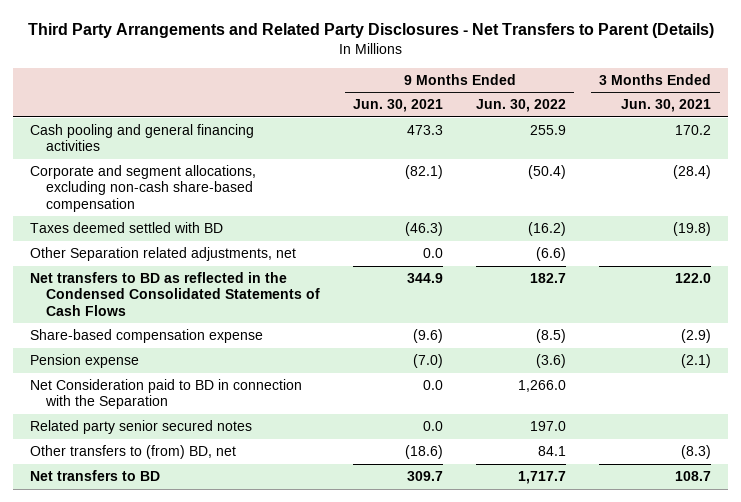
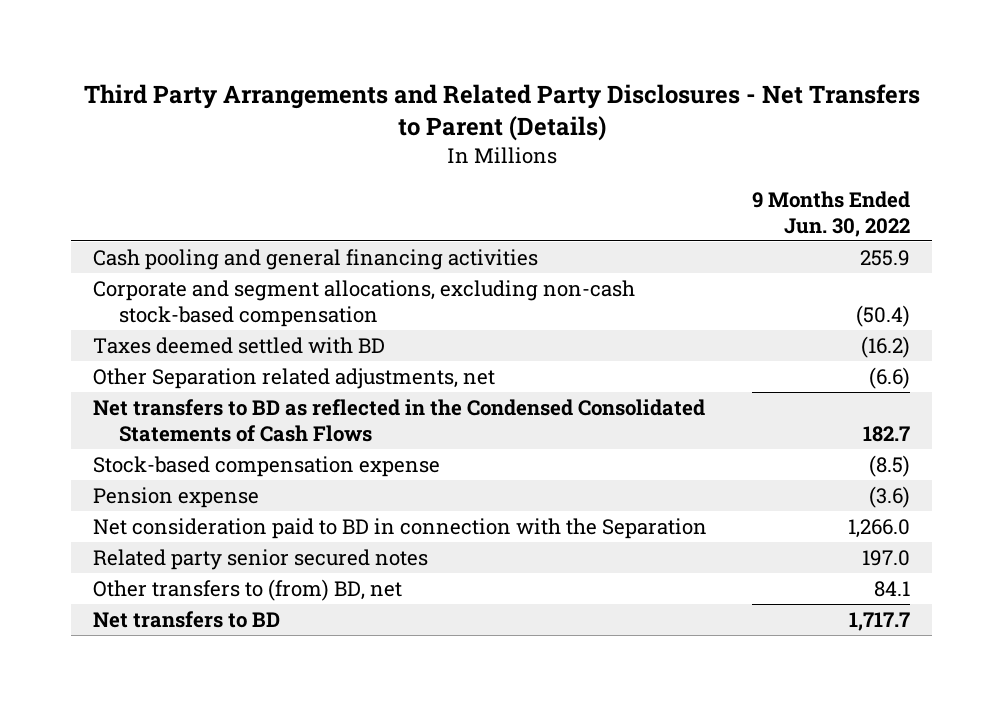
- | 9 Months Ended Jun. 30, 2021 | 9 Months Ended Jun. 30, 2022 | 3 Months Ended Jun. 30, 2021
+ | 9 Months Ended Jun. 30, 2022
- Corporate and segment allocations, excluding non-cash share-based compensation | (82.1) | (50.4) | (28.4)
+ Corporate and segment allocations, excluding non-cash stock-based compensation | (50.4)
- Share-based compensation expense | (9.6) | (8.5) | (2.9)
+ Stock-based compensation expense | (8.5)
- Net Consideration paid to BD in connection with the Separation | 0.0 | 1,266.0 |
+ Net consideration paid to BD in connection with the Separation | 1,266.0

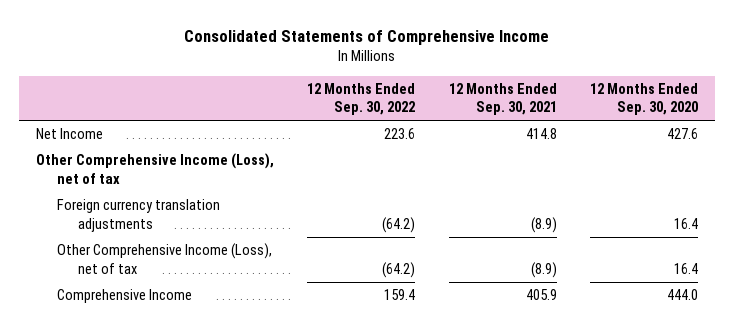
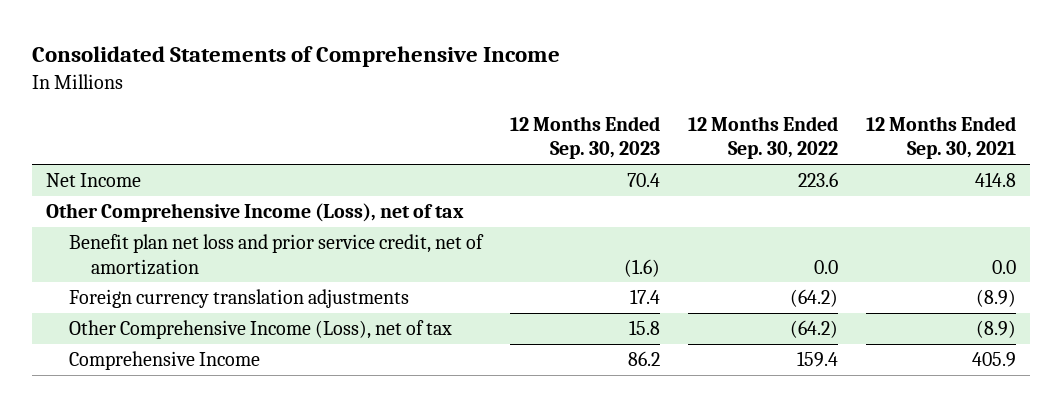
- | 12 Months Ended Sep. 30, 2022 | 12 Months Ended Sep. 30, 2021 | 12 Months Ended Sep. 30, 2020
+ | 12 Months Ended Sep. 30, 2023 | 12 Months Ended Sep. 30, 2022 | 12 Months Ended Sep. 30, 2021
+ Benefit plan net loss and prior service credit, net of amortization | (1.6) | 0.0 | 0.0

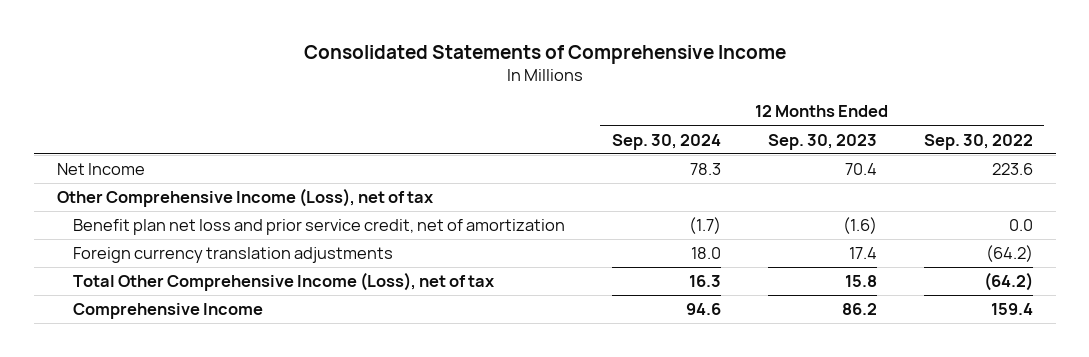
- | 12 Months Ended Sep. 30, 2023 | 12 Months Ended Sep. 30, 2022 | 12 Months Ended Sep. 30, 2021
+ | 12 Months Ended Sep. 30, 2024 | 12 Months Ended Sep. 30, 2023 | 12 Months Ended Sep. 30, 2022
- Other Comprehensive Income (Loss), net of tax | 15.8 | (64.2) | (8.9)
+ Total Other Comprehensive Income (Loss), net of tax | 16.3 | 15.8 | (64.2)

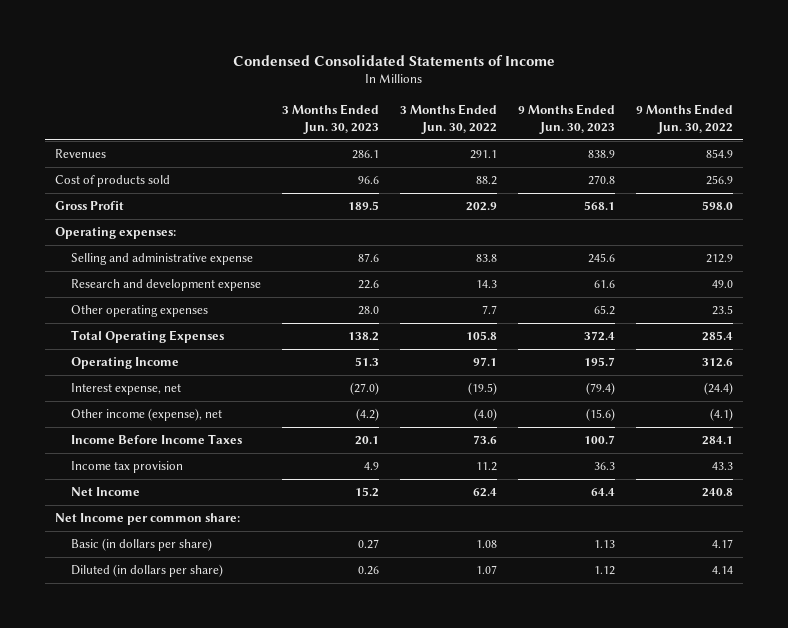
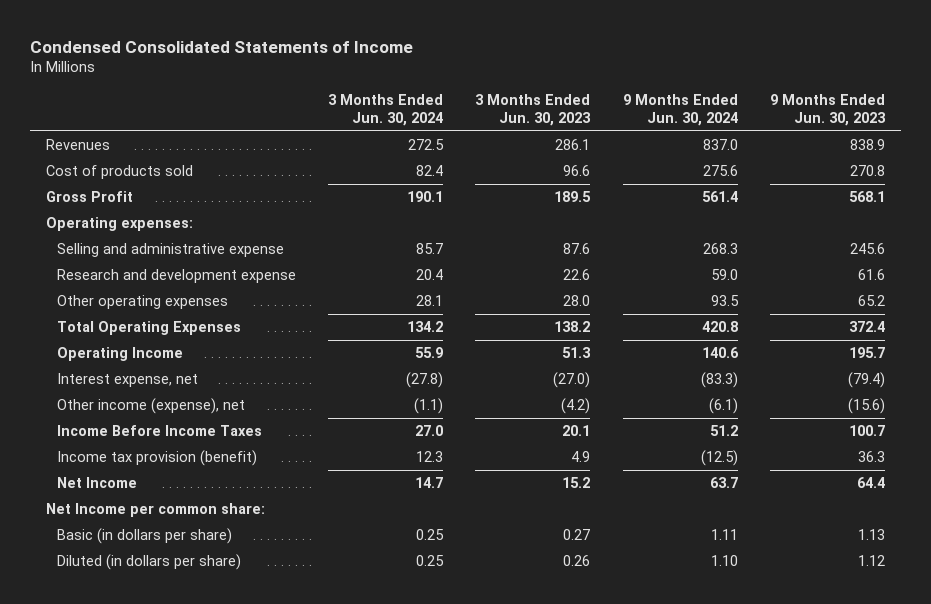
- | 3 Months Ended Jun. 30, 2023 | 3 Months Ended Jun. 30, 2022 | 9 Months Ended Jun. 30, 2023 | 9 Months Ended Jun. 30, 2022
+ | 3 Months Ended Jun. 30, 2024 | 3 Months Ended Jun. 30, 2023 | 9 Months Ended Jun. 30, 2024 | 9 Months Ended Jun. 30, 2023
- Income tax provision | 4.9 | 11.2 | 36.3 | 43.3
+ Income tax provision (benefit) | 12.3 | 4.9 | (12.5) | 36.3

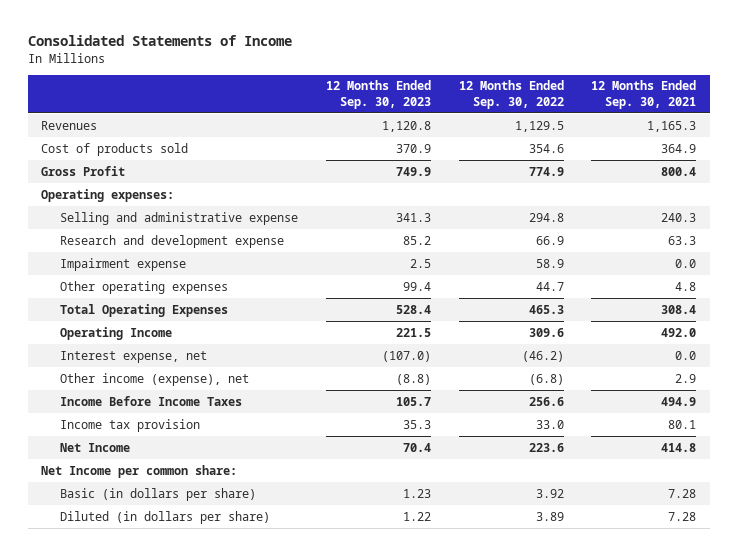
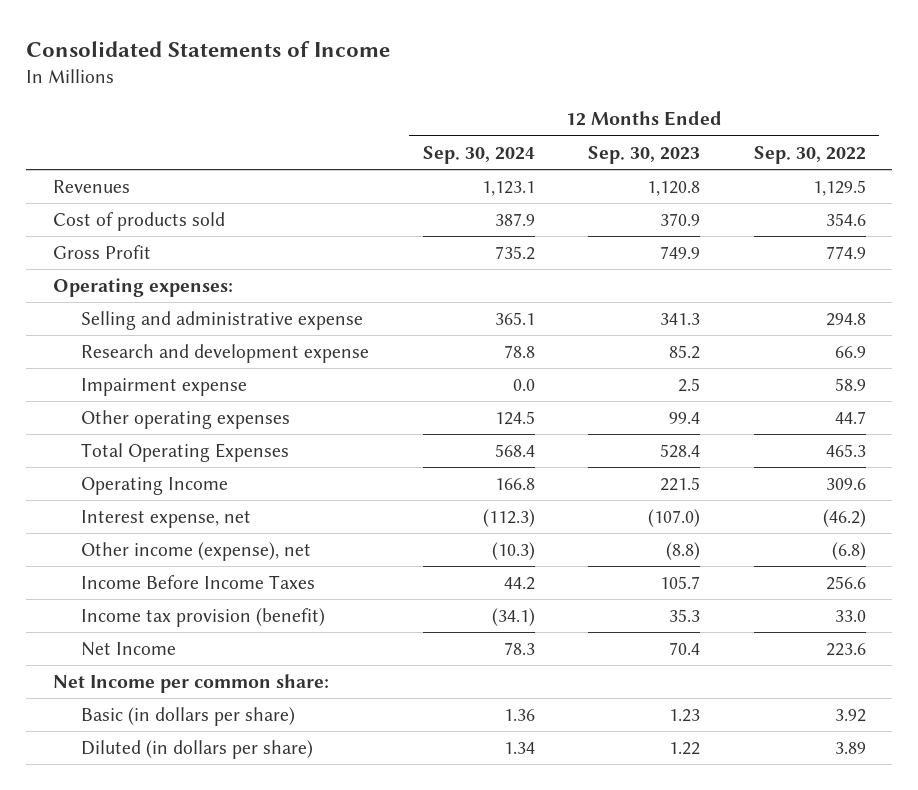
- | 12 Months Ended Sep. 30, 2023 | 12 Months Ended Sep. 30, 2022 | 12 Months Ended Sep. 30, 2021
+ | 12 Months Ended Sep. 30, 2024 | 12 Months Ended Sep. 30, 2023 | 12 Months Ended Sep. 30, 2022
- Income tax provision | 35.3 | 33.0 | 80.1
+ Income tax provision (benefit) | (34.1) | 35.3 | 33.0

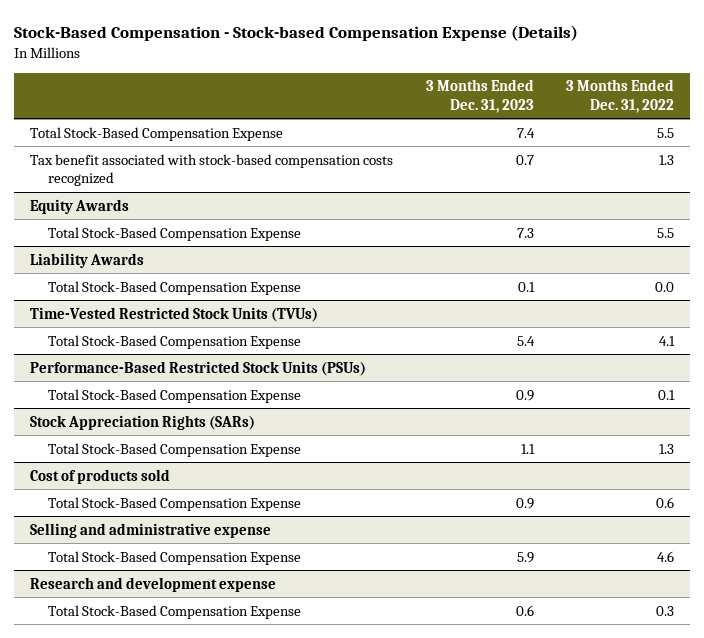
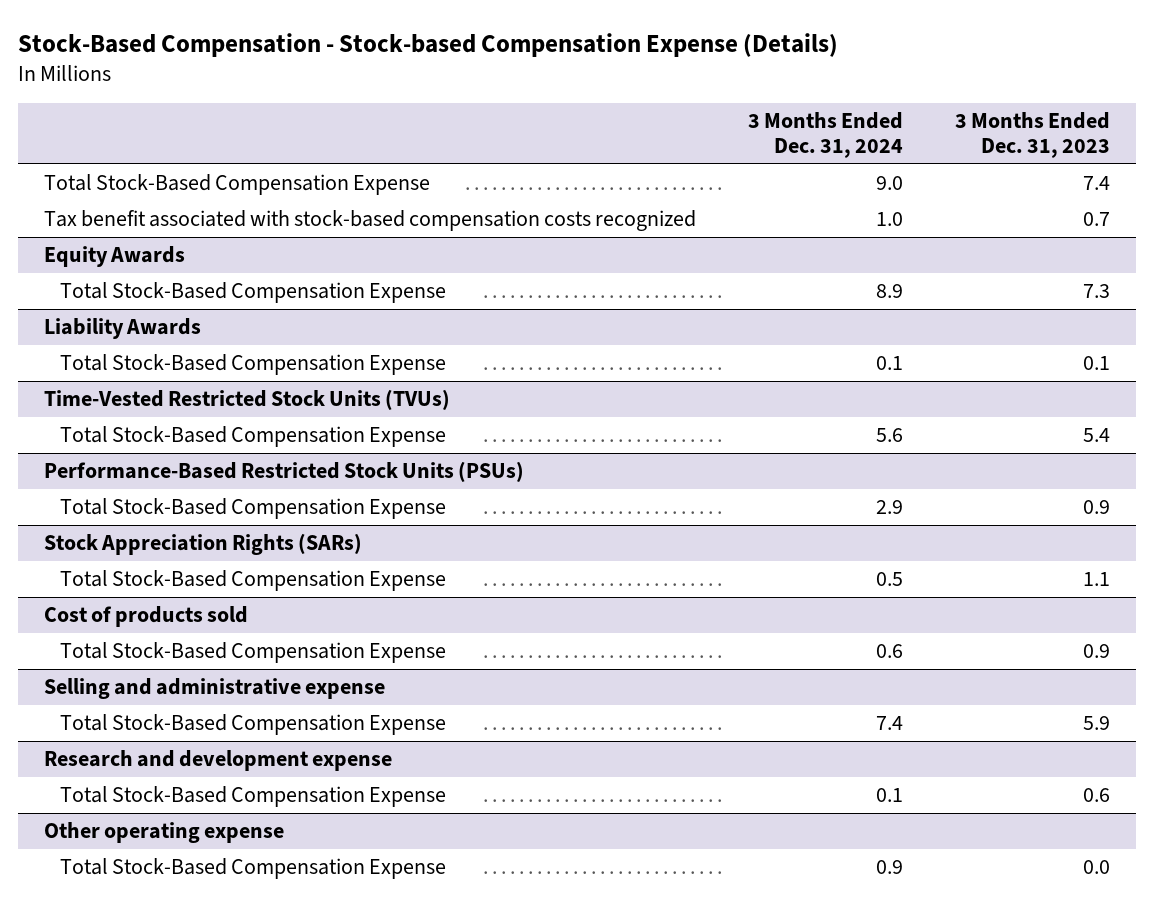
- | 3 Months Ended Dec. 31, 2023 | 3 Months Ended Dec. 31, 2022
+ | 3 Months Ended Dec. 31, 2024 | 3 Months Ended Dec. 31, 2023
+ Other operating expense
+ Total Stock-Based Compensation Expense | 0.9 | 0.0

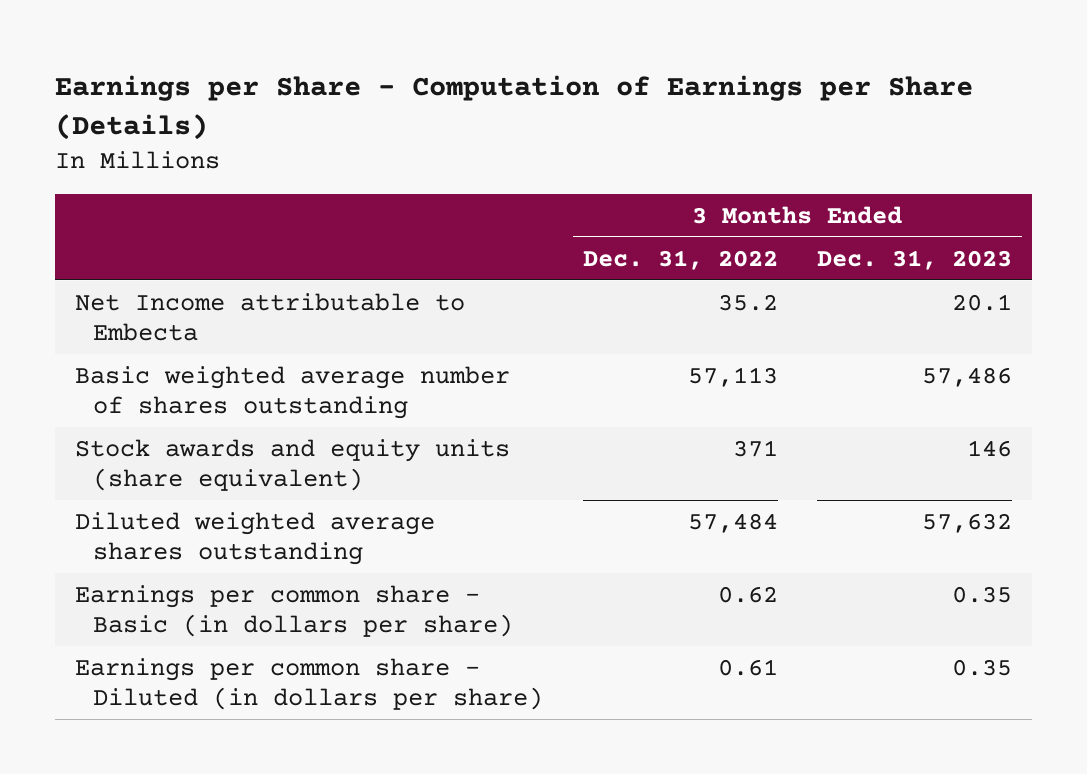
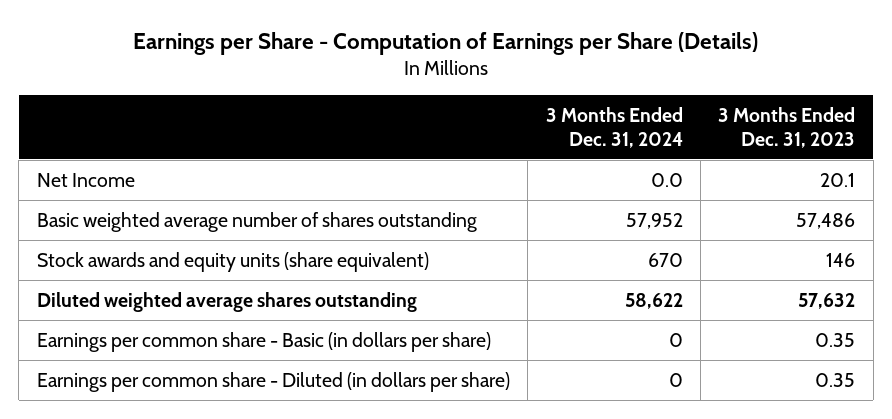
- | 3 Months Ended Dec. 31, 2022 | 3 Months Ended Dec. 31, 2023
+ | 3 Months Ended Dec. 31, 2024 | 3 Months Ended Dec. 31, 2023
- Net Income attributable to Embecta | 35.2 | 20.1
+ Net Income | 0.0 | 20.1

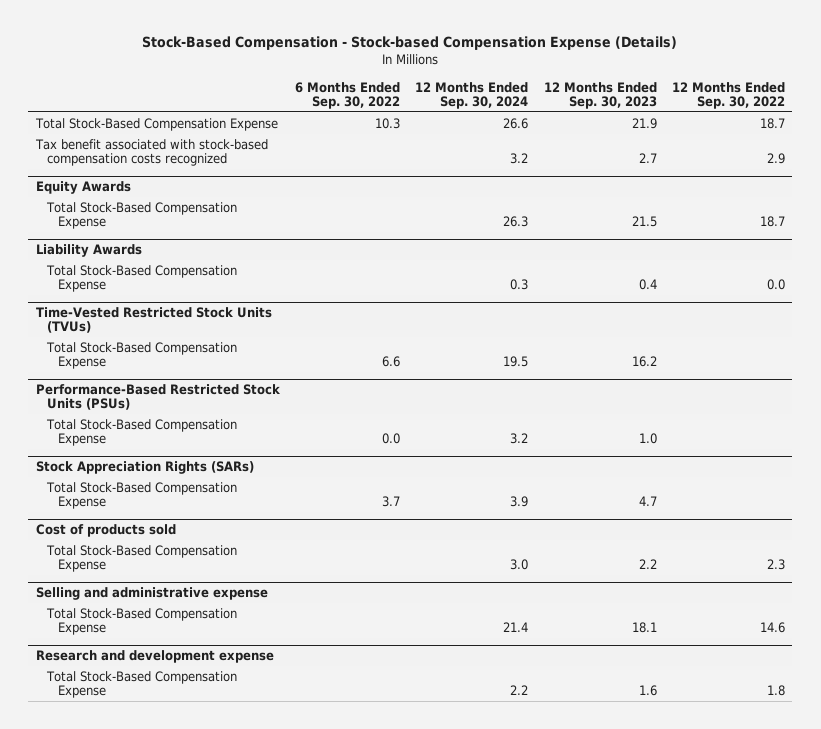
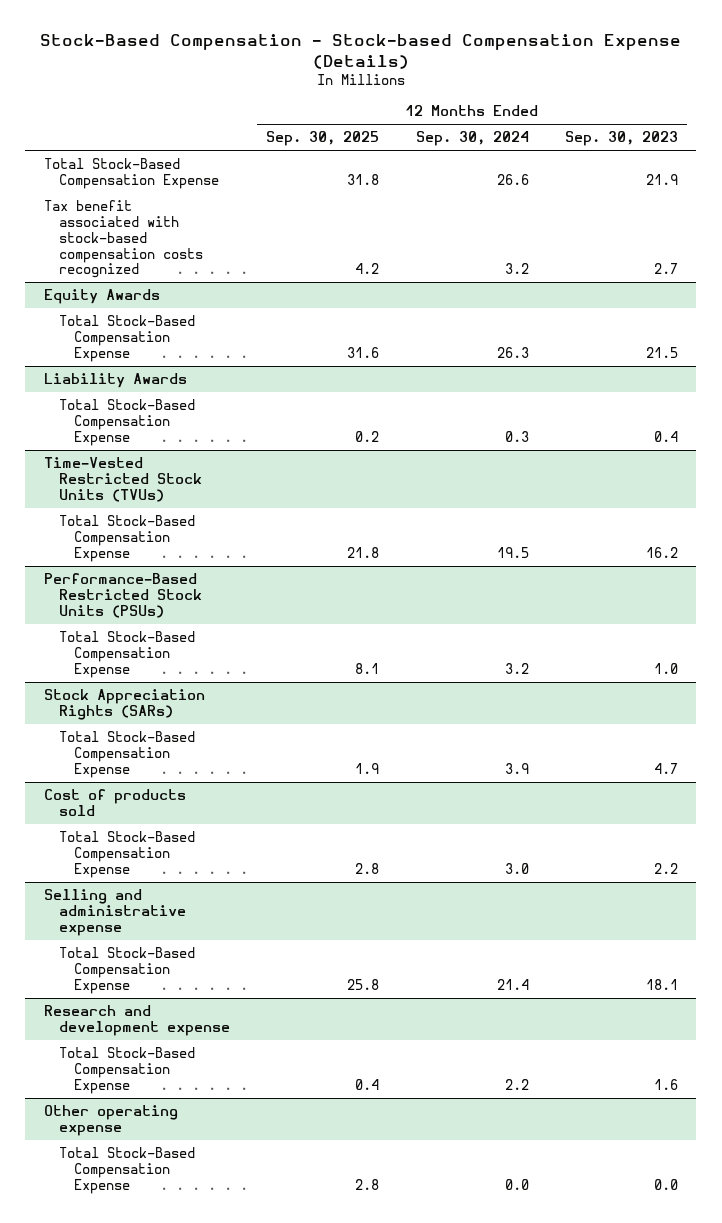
- | 6 Months Ended Sep. 30, 2022 | 12 Months Ended Sep. 30, 2024 | 12 Months Ended Sep. 30, 2023 | 12 Months Ended Sep. 30, 2022
+ | 12 Months Ended Sep. 30, 2025 | 12 Months Ended Sep. 30, 2024 | 12 Months Ended Sep. 30, 2023
+ Other operating expense
+ Total Stock-Based Compensation Expense | 2.8 | 0.0 | 0.0

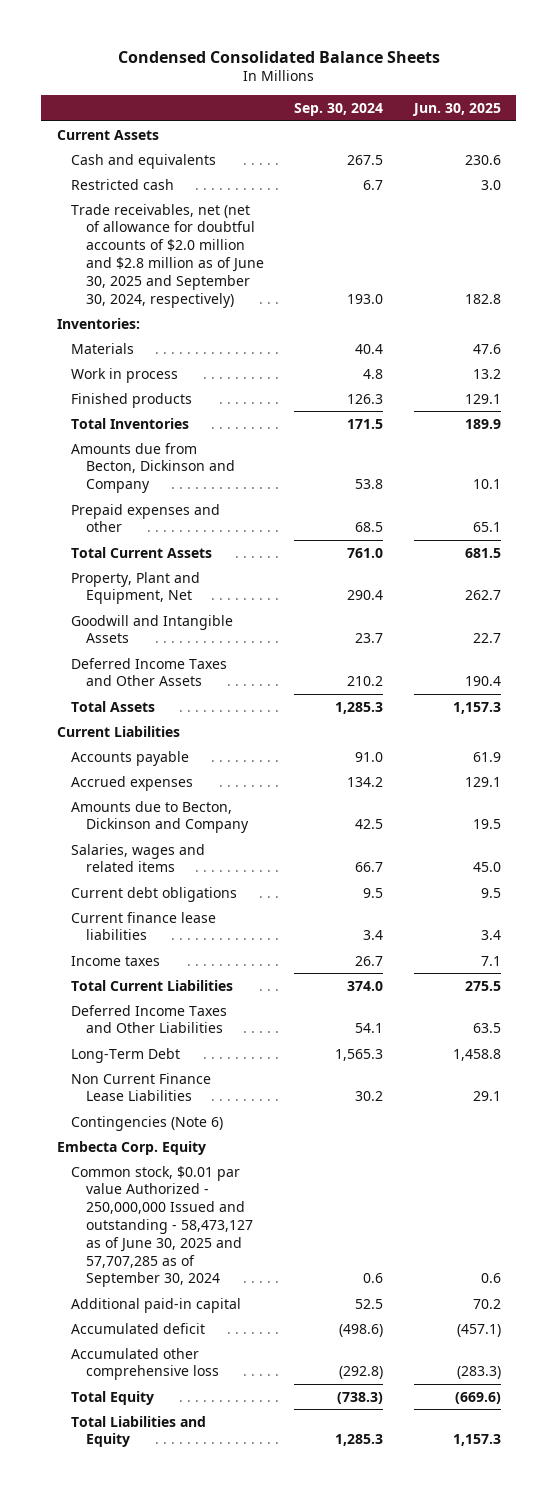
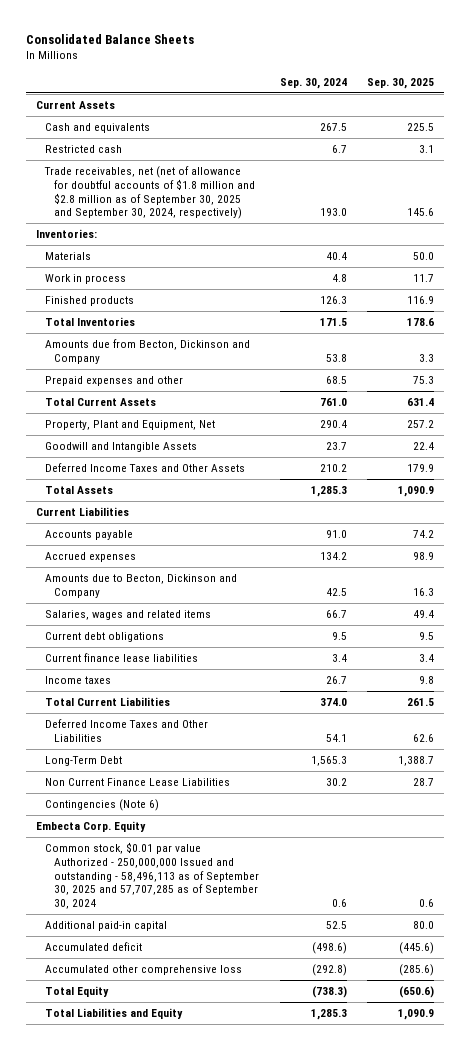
- Condensed Consolidated Balance Sheets
+ Consolidated Balance Sheets
- | Sep. 30, 2024 | Jun. 30, 2025
+ | Sep. 30, 2024 | Sep. 30, 2025
- Trade receivables, net (net of allowance for doubtful accounts of $2.0 million and $2.8 million as of June 30, 2025 and September 30, 2024, respectively) | 193.0 | 182.8
+ Trade receivables, net (net of allowance for doubtful accounts of $1.8 million and $2.8 million as of September 30, 2025 and September 30, 2024, respectively) | 193.0 | 145.6
- Common stock, $0.01 par value Authorized - 250,000,000 Issued and outstanding - 58,473,127 as of June 30, 2025 and 57,707,285 as of September 30, 2024 | 0.6 | 0.6
+ Common stock, $0.01 par value Authorized - 250,000,000 Issued and outstanding - 58,496,113 as of September 30, 2025 and 57,707,285 as of September 30, 2024 | 0.6 | 0.6

